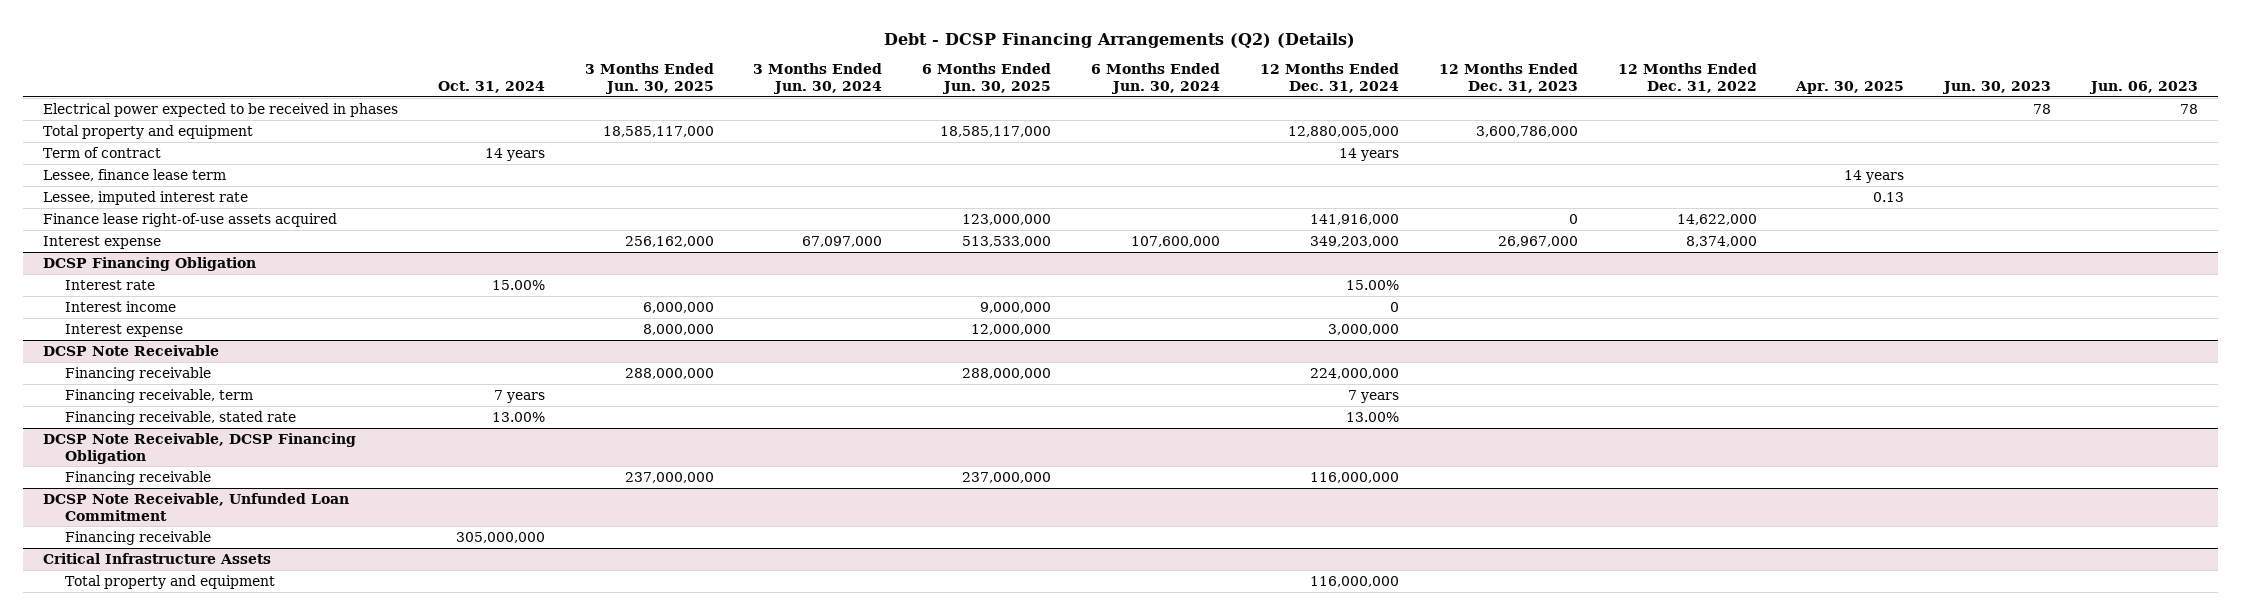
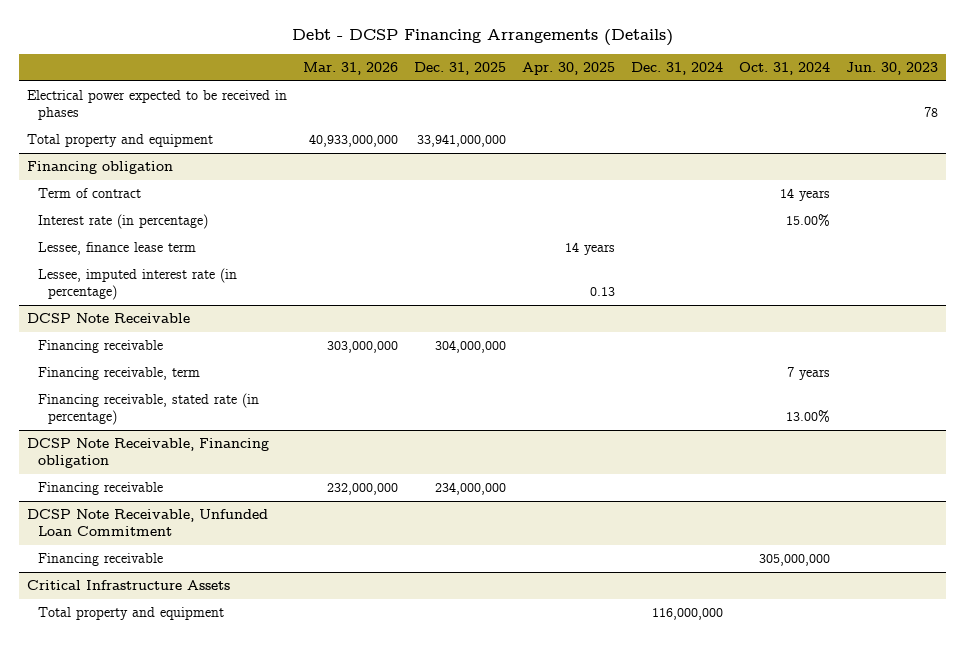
- Debt - DCSP Financing Arrangements (Q2) (Details)
+ Debt - DCSP Financing Arrangements (Details)
- | Oct. 31, 2024 | 3 Months Ended Jun. 30, 2025 | 3 Months Ended Jun. 30, 2024 | 6 Months Ended Jun. 30, 2025 | 6 Months Ended Jun. 30, 2024 | 12 Months Ended Dec. 31, 2024 | 12 Months Ended Dec. 31, 2023 | 12 Months Ended Dec. 31, 2022 | Apr. 30, 2025 | Jun. 30, 2023 | Jun. 06, 2023
+ | Mar. 31, 2026 | Dec. 31, 2025 | Apr. 30, 2025 | Dec. 31, 2024 | Oct. 31, 2024 | Jun. 30, 2023
- Term of contract | 14 years | | | | | 14 years | | | | |
- Lessee, finance lease term | | | | | | | | | 14 years | |
- Lessee, imputed interest rate | | | | | | | | | 0.13 | |
- Finance lease right-of-use assets acquired | | | | 123,000,000 | | 141,916,000 | 0 | 14,622,000 | | |
- Interest expense | | 256,162,000 | 67,097,000 | 513,533,000 | 107,600,000 | 349,203,000 | 26,967,000 | 8,374,000 | | |
- DCSP Financing Obligation
- Interest rate | 15.00% | | | | | 15.00% | | | | |
- Interest income | | 6,000,000 | | 9,000,000 | | 0 | | | | |
- Interest expense | | 8,000,000 | | 12,000,000 | | 3,000,000 | | | | |
+ Financing obligation
+ Term of contract | | | | | 14 years |
+ Interest rate (in percentage) | | | | | 15.00% |
+ Lessee, finance lease term | | | 14 years | | |
+ Lessee, imputed interest rate (in percentage) | | | 0.13 | | |
@ DCSP Note Receivable
- Financing receivable, stated rate | 13.00% | | | | | 13.00% | | | | |
- DCSP Note Receivable, DCSP Financing Obligation
@ DCSP Note Receivable
+ Financing receivable, stated rate (in percentage) | | | | | 13.00% |
+ DCSP Note Receivable, Financing obligation

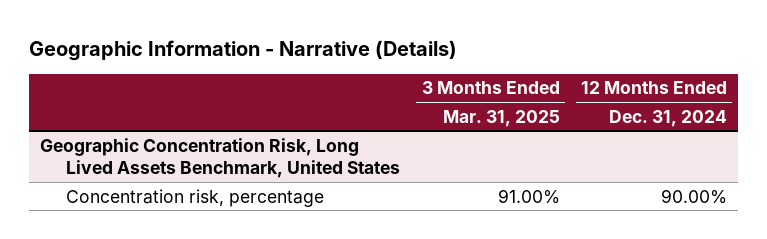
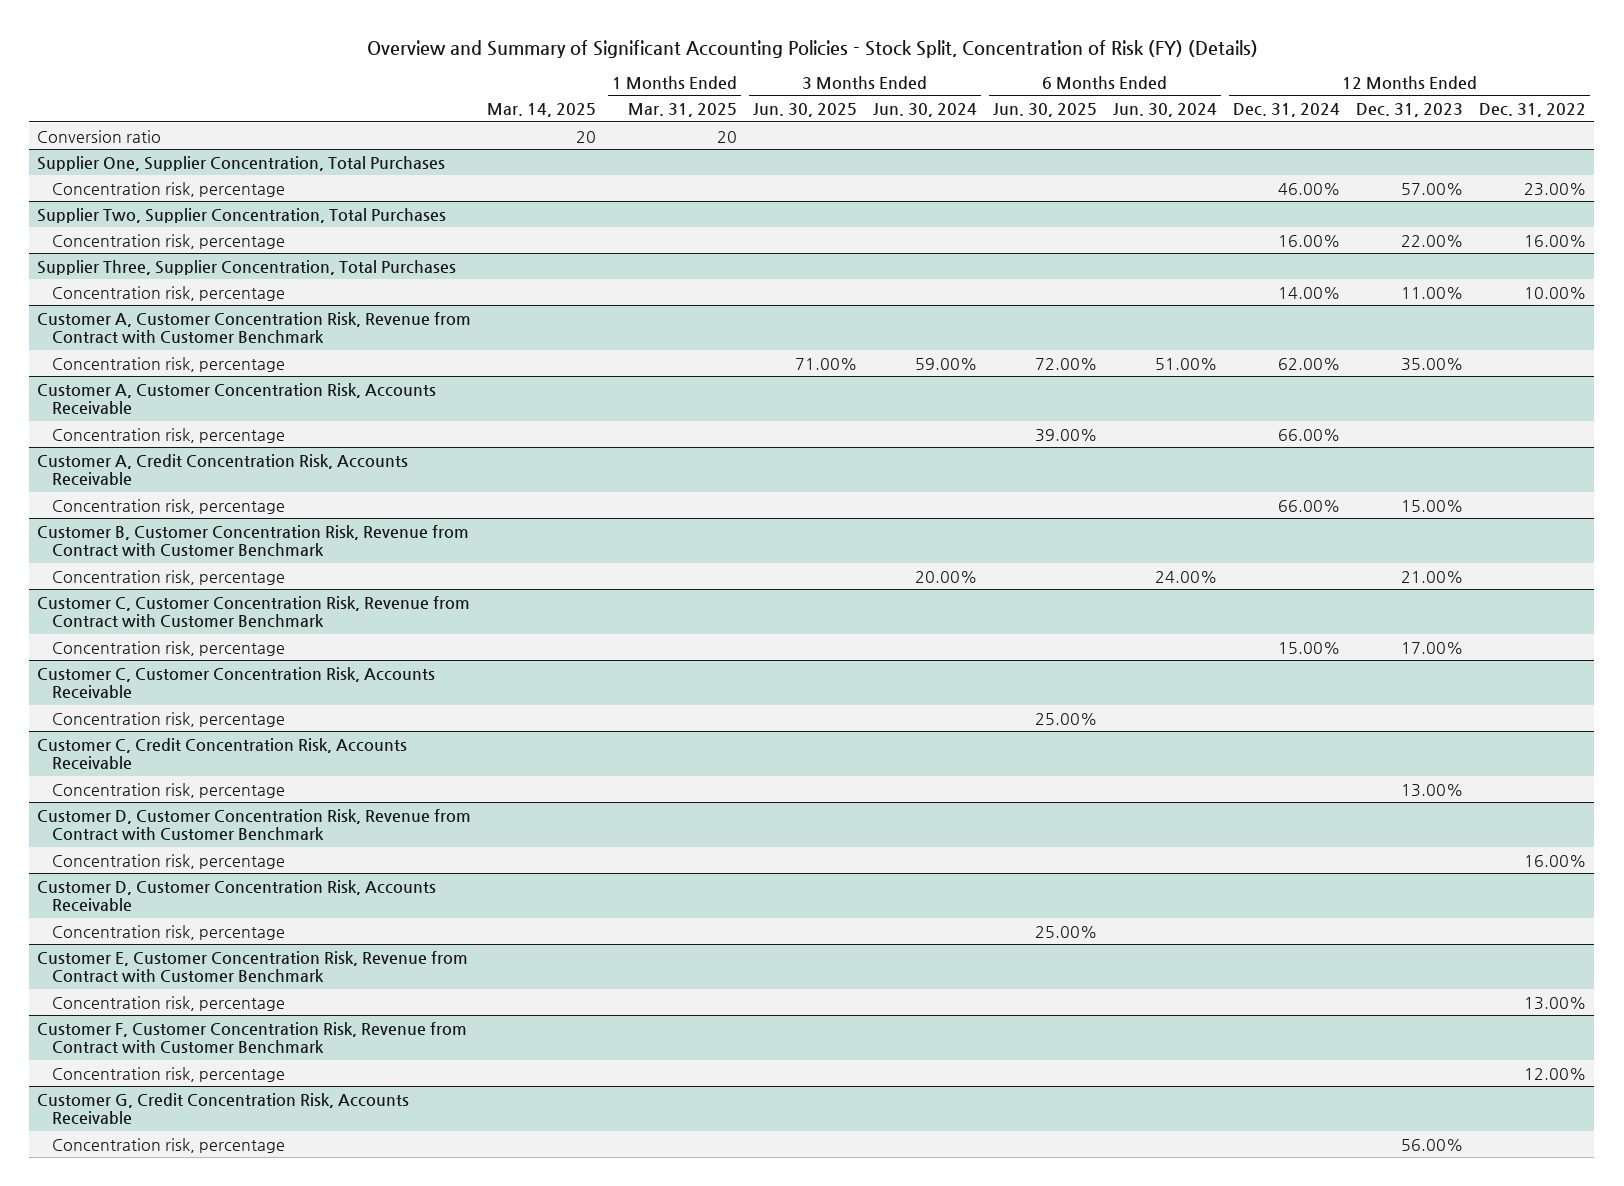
- Geographic Information - Narrative (Details)
+ Overview and Summary of Significant Accounting Policies - Stock Split, Concentration of Risk (FY) (Details)
- | 3 Months Ended Mar. 31, 2025 | 12 Months Ended Dec. 31, 2024
+ | Mar. 14, 2025 | 1 Months Ended Mar. 31, 2025 | 3 Months Ended Jun. 30, 2025 | 3 Months Ended Jun. 30, 2024 | 6 Months Ended Jun. 30, 2025 | 6 Months Ended Jun. 30, 2024 | 12 Months Ended Dec. 31, 2024 | 12 Months Ended Dec. 31, 2023 | 12 Months Ended Dec. 31, 2022
- Geographic Concentration Risk, Long Lived Assets Benchmark, United States
- Concentration risk, percentage | 91.00% | 90.00%
+ Conversion ratio | 20 | 20 | | | | | | |
+ Supplier One, Supplier Concentration, Total Purchases
+ Concentration risk, percentage | | | | | | | 46.00% | 57.00% | 23.00%
+ Supplier Two, Supplier Concentration, Total Purchases
+ Concentration risk, percentage | | | | | | | 16.00% | 22.00% | 16.00%
+ Supplier Three, Supplier Concentration, Total Purchases
+ Concentration risk, percentage | | | | | | | 14.00% | 11.00% | 10.00%
+ Customer A, Customer Concentration Risk, Revenue from Contract with Customer Benchmark
+ Concentration risk, percentage | | | 71.00% | 59.00% | 72.00% | 51.00% | 62.00% | 35.00% |
+ Customer A, Customer Concentration Risk, Accounts Receivable
+ Concentration risk, percentage | | | | | 39.00% | | 66.00% | |
+ Customer A, Credit Concentration Risk, Accounts Receivable
+ Concentration risk, percentage | | | | | | | 66.00% | 15.00% |
+ Customer B, Customer Concentration Risk, Revenue from Contract with Customer Benchmark
+ Concentration risk, percentage | | | | 20.00% | | 24.00% | | 21.00% |
+ Customer C, Customer Concentration Risk, Revenue from Contract with Customer Benchmark
+ Concentration risk, percentage | | | | | | | 15.00% | 17.00% |
+ Customer C, Customer Concentration Risk, Accounts Receivable
+ Concentration risk, percentage | | | | | 25.00% | | | |
+ Customer C, Credit Concentration Risk, Accounts Receivable
+ Concentration risk, percentage | | | | | | | | 13.00% |
+ Customer D, Customer Concentration Risk, Revenue from Contract with Customer Benchmark
+ Concentration risk, percentage | | | | | | | | | 16.00%
+ Customer D, Customer Concentration Risk, Accounts Receivable
+ Concentration risk, percentage | | | | | 25.00% | | | |
+ Customer E, Customer Concentration Risk, Revenue from Contract with Customer Benchmark
+ Concentration risk, percentage | | | | | | | | | 13.00%
+ Customer F, Customer Concentration Risk, Revenue from Contract with Customer Benchmark
+ Concentration risk, percentage | | | | | | | | | 12.00%
+ Customer G, Credit Concentration Risk, Accounts Receivable
+ Concentration risk, percentage | | | | | | | | 56.00% |

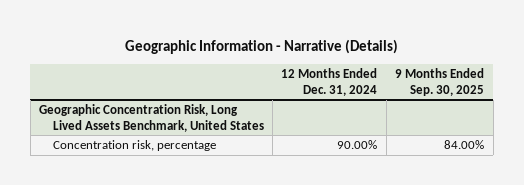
- Overview and Summary of Significant Accounting Policies - Stock Split, Concentration of Risk (FY) (Details)
+ Geographic Information - Narrative (Details)
- | Mar. 14, 2025 | 1 Months Ended Mar. 31, 2025 | 3 Months Ended Jun. 30, 2025 | 3 Months Ended Jun. 30, 2024 | 6 Months Ended Jun. 30, 2025 | 6 Months Ended Jun. 30, 2024 | 12 Months Ended Dec. 31, 2024 | 12 Months Ended Dec. 31, 2023 | 12 Months Ended Dec. 31, 2022
+ | 12 Months Ended Dec. 31, 2024 | 9 Months Ended Sep. 30, 2025
- Conversion ratio | 20 | 20 | | | | | | |
- Supplier One, Supplier Concentration, Total Purchases
- Concentration risk, percentage | | | | | | | 46.00% | 57.00% | 23.00%
- Supplier Two, Supplier Concentration, Total Purchases
- Concentration risk, percentage | | | | | | | 16.00% | 22.00% | 16.00%
- Supplier Three, Supplier Concentration, Total Purchases
- Concentration risk, percentage | | | | | | | 14.00% | 11.00% | 10.00%
- Customer A, Customer Concentration Risk, Revenue from Contract with Customer Benchmark
- Concentration risk, percentage | | | 71.00% | 59.00% | 72.00% | 51.00% | 62.00% | 35.00% |
- Customer A, Customer Concentration Risk, Accounts Receivable
- Concentration risk, percentage | | | | | 39.00% | | 66.00% | |
- Customer A, Credit Concentration Risk, Accounts Receivable
- Concentration risk, percentage | | | | | | | 66.00% | 15.00% |
- Customer B, Customer Concentration Risk, Revenue from Contract with Customer Benchmark
- Concentration risk, percentage | | | | 20.00% | | 24.00% | | 21.00% |
- Customer C, Customer Concentration Risk, Revenue from Contract with Customer Benchmark
- Concentration risk, percentage | | | | | | | 15.00% | 17.00% |
- Customer C, Customer Concentration Risk, Accounts Receivable
- Concentration risk, percentage | | | | | 25.00% | | | |
- Customer C, Credit Concentration Risk, Accounts Receivable
- Concentration risk, percentage | | | | | | | | 13.00% |
- Customer D, Customer Concentration Risk, Revenue from Contract with Customer Benchmark
- Concentration risk, percentage | | | | | | | | | 16.00%
- Customer D, Customer Concentration Risk, Accounts Receivable
- Concentration risk, percentage | | | | | 25.00% | | | |
- Customer E, Customer Concentration Risk, Revenue from Contract with Customer Benchmark
- Concentration risk, percentage | | | | | | | | | 13.00%
- Customer F, Customer Concentration Risk, Revenue from Contract with Customer Benchmark
- Concentration risk, percentage | | | | | | | | | 12.00%
- Customer G, Credit Concentration Risk, Accounts Receivable
- Concentration risk, percentage | | | | | | | | 56.00% |
+ Geographic Concentration Risk, Long Lived Assets Benchmark, United States
+ Concentration risk, percentage | 90.00% | 84.00%

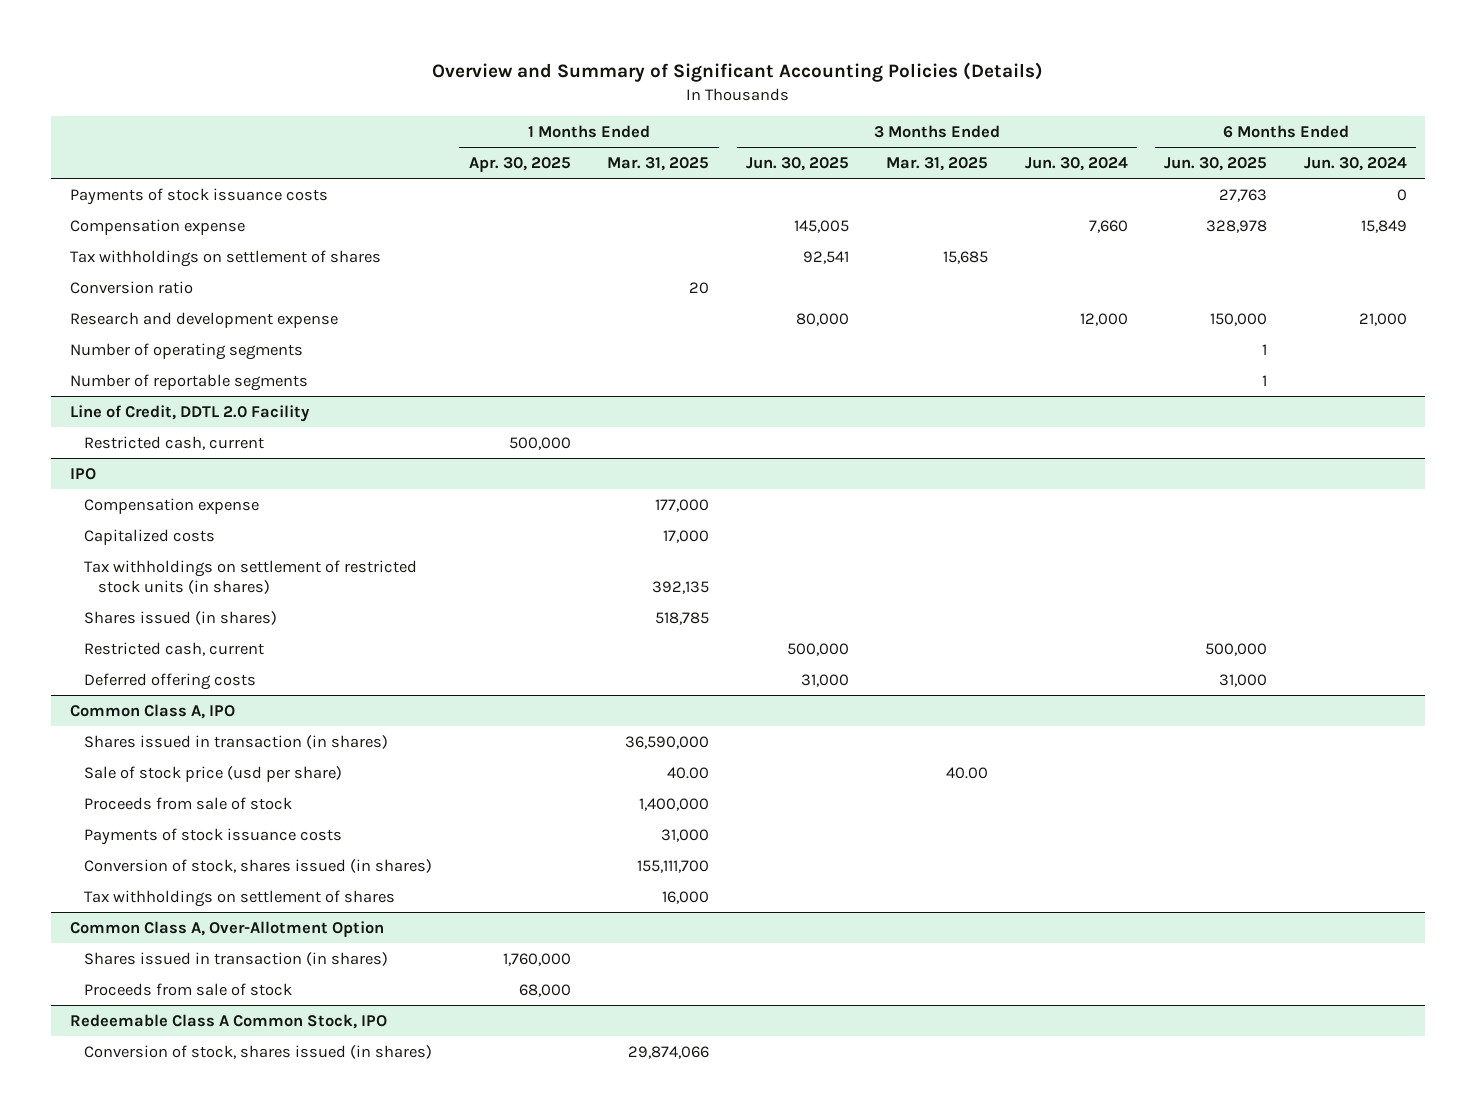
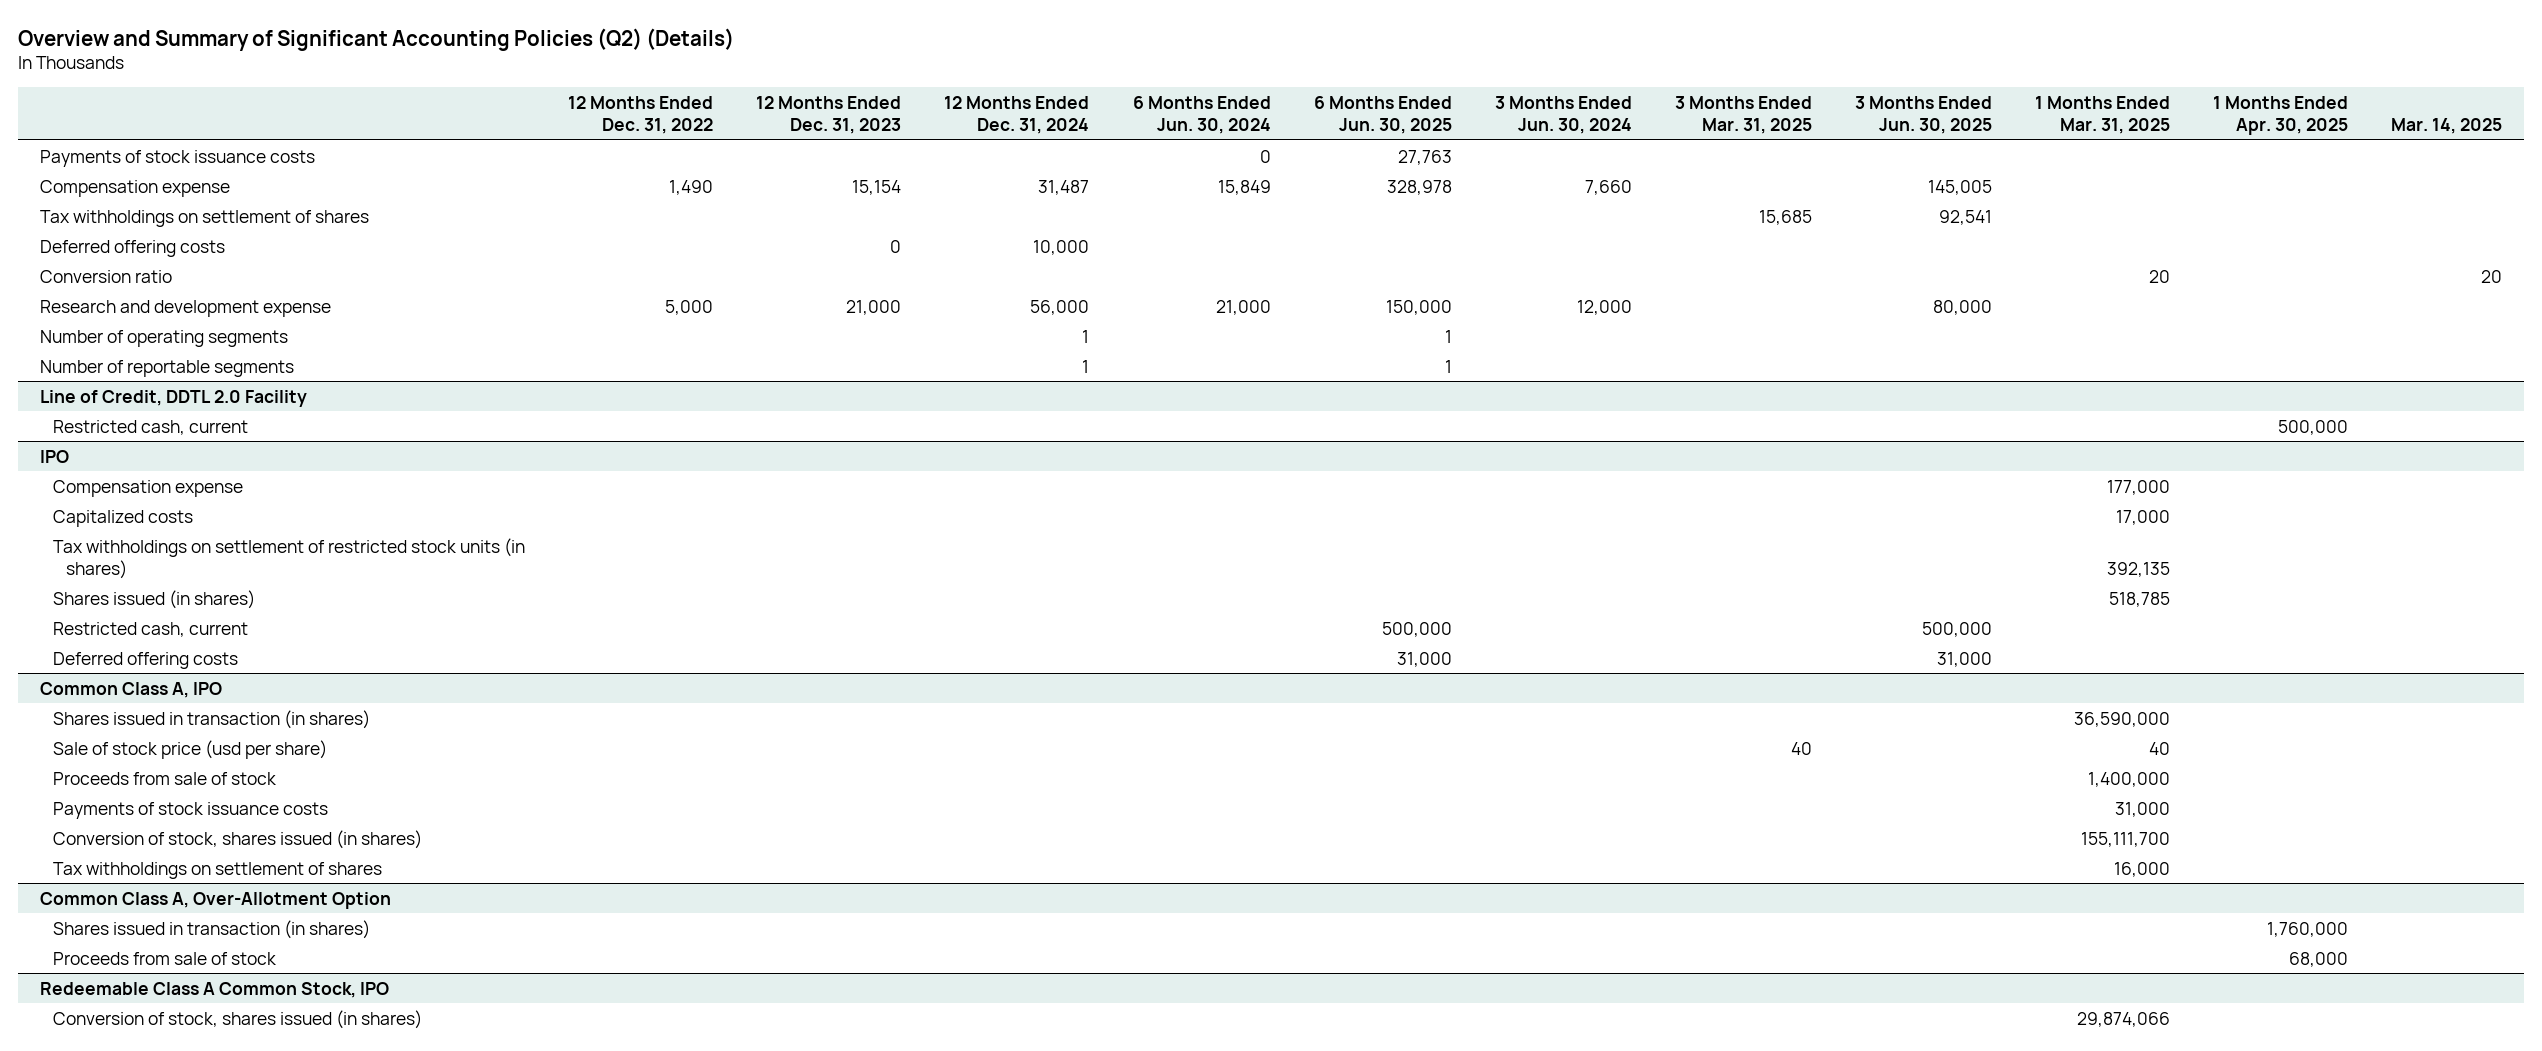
- Overview and Summary of Significant Accounting Policies (Details)
+ Overview and Summary of Significant Accounting Policies (Q2) (Details)
- | 1 Months Ended Apr. 30, 2025 | 1 Months Ended Mar. 31, 2025 | 3 Months Ended Jun. 30, 2025 | 3 Months Ended Mar. 31, 2025 | 3 Months Ended Jun. 30, 2024 | 6 Months Ended Jun. 30, 2025 | 6 Months Ended Jun. 30, 2024
+ | 12 Months Ended Dec. 31, 2022 | 12 Months Ended Dec. 31, 2023 | 12 Months Ended Dec. 31, 2024 | 6 Months Ended Jun. 30, 2024 | 6 Months Ended Jun. 30, 2025 | 3 Months Ended Jun. 30, 2024 | 3 Months Ended Mar. 31, 2025 | 3 Months Ended Jun. 30, 2025 | 1 Months Ended Mar. 31, 2025 | 1 Months Ended Apr. 30, 2025 | Mar. 14, 2025
+ Deferred offering costs | | 0 | 10,000 | | | | | | | |
@ Common Class A, IPO
- Sale of stock price (usd per share) | | 40.00 | | 40.00 | | |
+ Sale of stock price (usd per share) | | | | | | | 40 | | 40 | |

